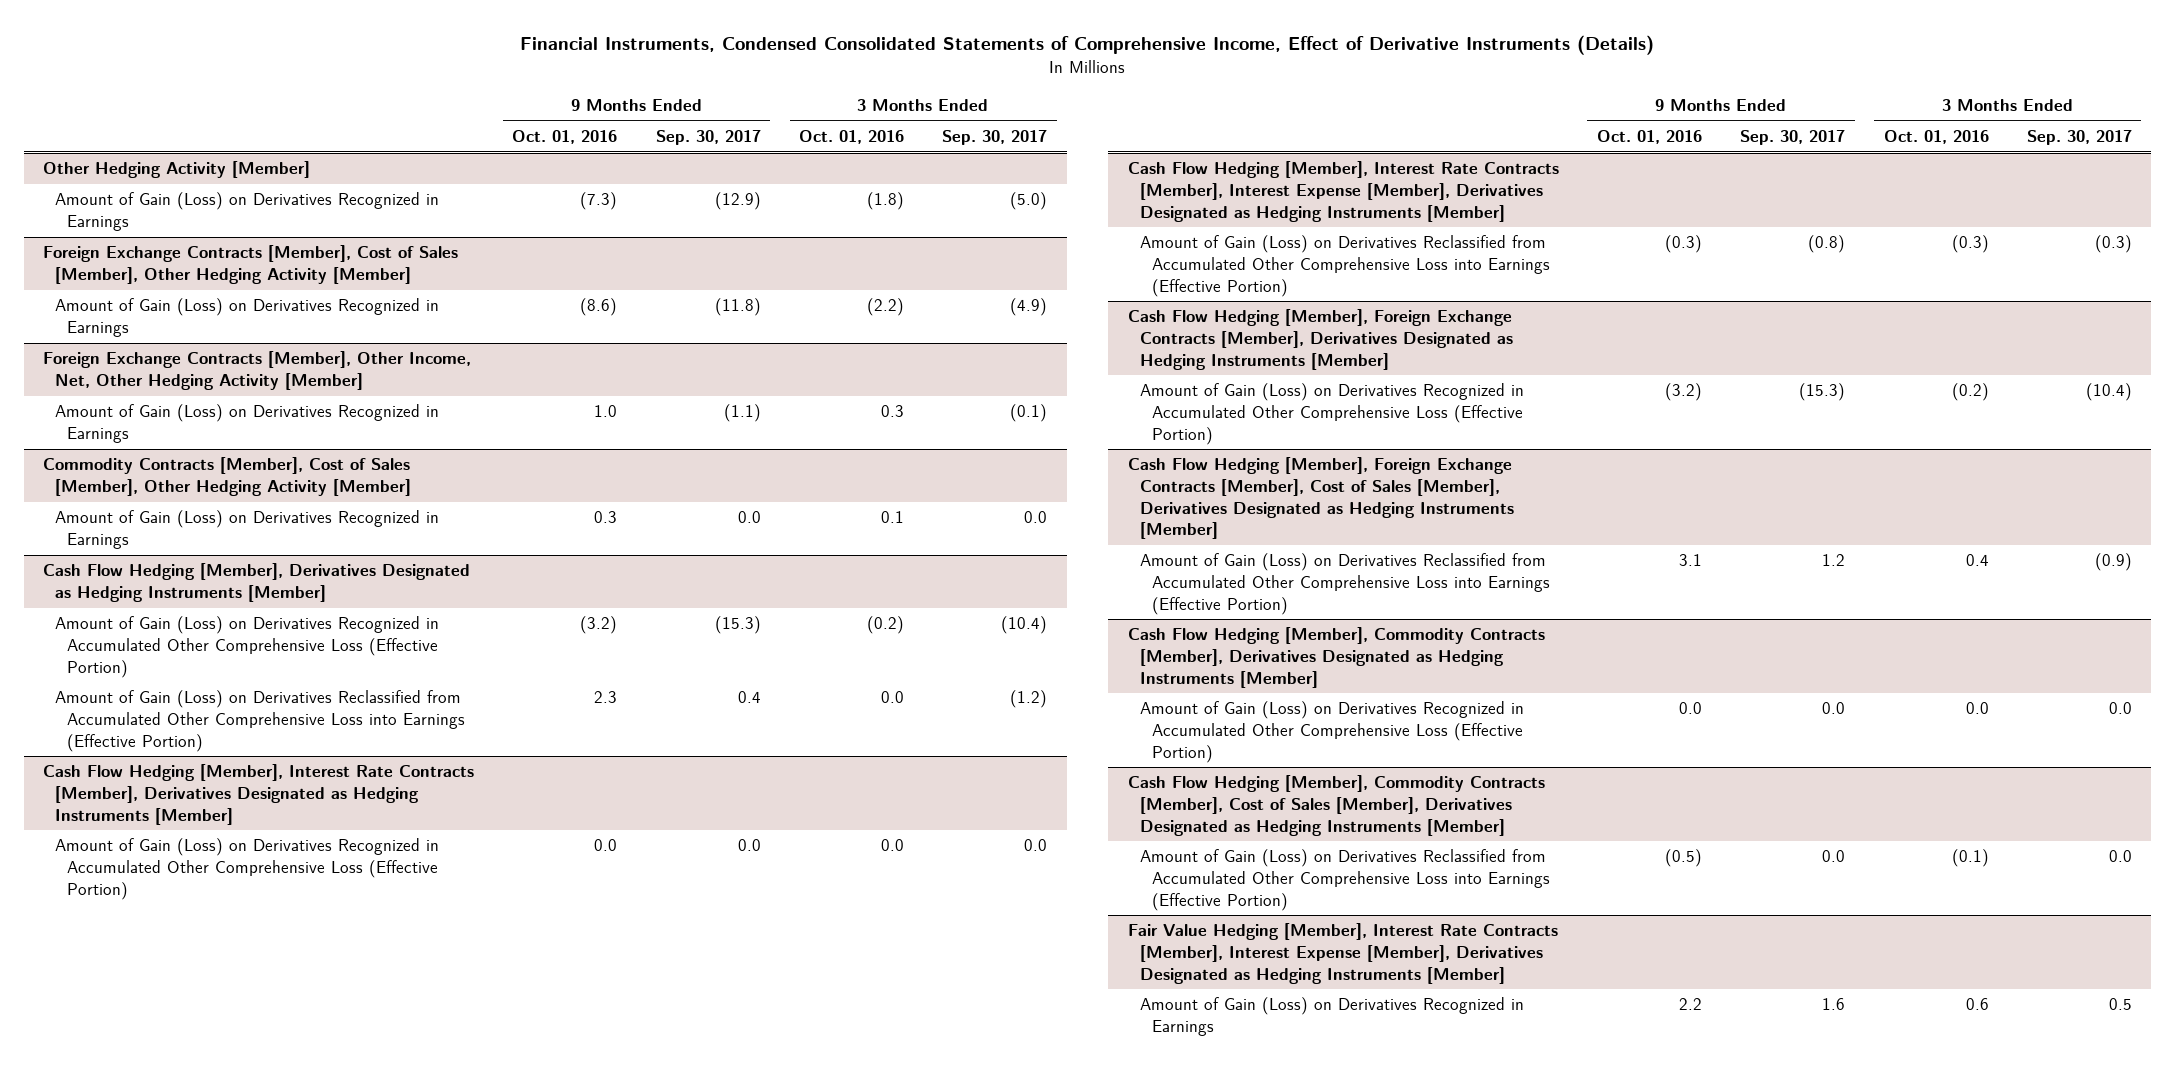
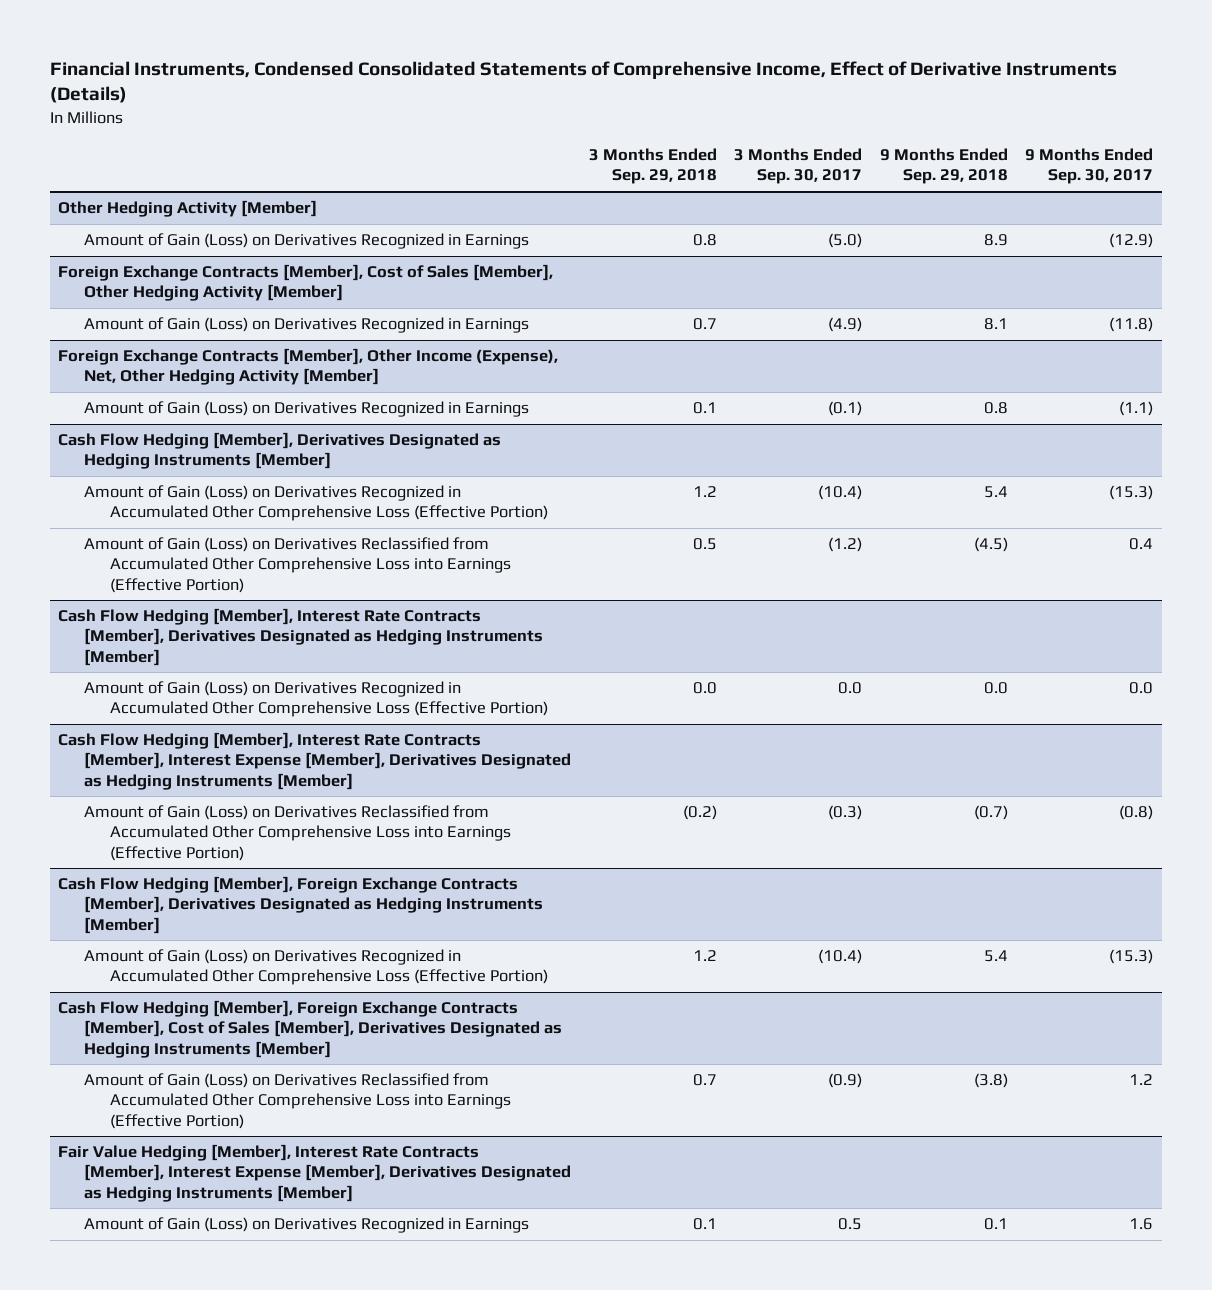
- | 9 Months Ended Oct. 01, 2016 | 9 Months Ended Sep. 30, 2017 | 3 Months Ended Oct. 01, 2016 | 3 Months Ended Sep. 30, 2017
+ | 3 Months Ended Sep. 29, 2018 | 3 Months Ended Sep. 30, 2017 | 9 Months Ended Sep. 29, 2018 | 9 Months Ended Sep. 30, 2017
- Foreign Exchange Contracts [Member], Other Income, Net, Other Hedging Activity [Member]
+ Foreign Exchange Contracts [Member], Other Income (Expense), Net, Other Hedging Activity [Member]
- Commodity Contracts [Member], Cost of Sales [Member], Other Hedging Activity [Member]
- Amount of Gain (Loss) on Derivatives Recognized in Earnings | 0.3 | 0.0 | 0.1 | 0.0
- Cash Flow Hedging [Member], Commodity Contracts [Member], Derivatives Designated as Hedging Instruments [Member]
- Amount of Gain (Loss) on Derivatives Recognized in Accumulated Other Comprehensive Loss (Effective Portion) | 0.0 | 0.0 | 0.0 | 0.0
- Cash Flow Hedging [Member], Commodity Contracts [Member], Cost of Sales [Member], Derivatives Designated as Hedging Instruments [Member]
- Amount of Gain (Loss) on Derivatives Reclassified from Accumulated Other Comprehensive Loss into Earnings (Effective Portion) | (0.5) | 0.0 | (0.1) | 0.0

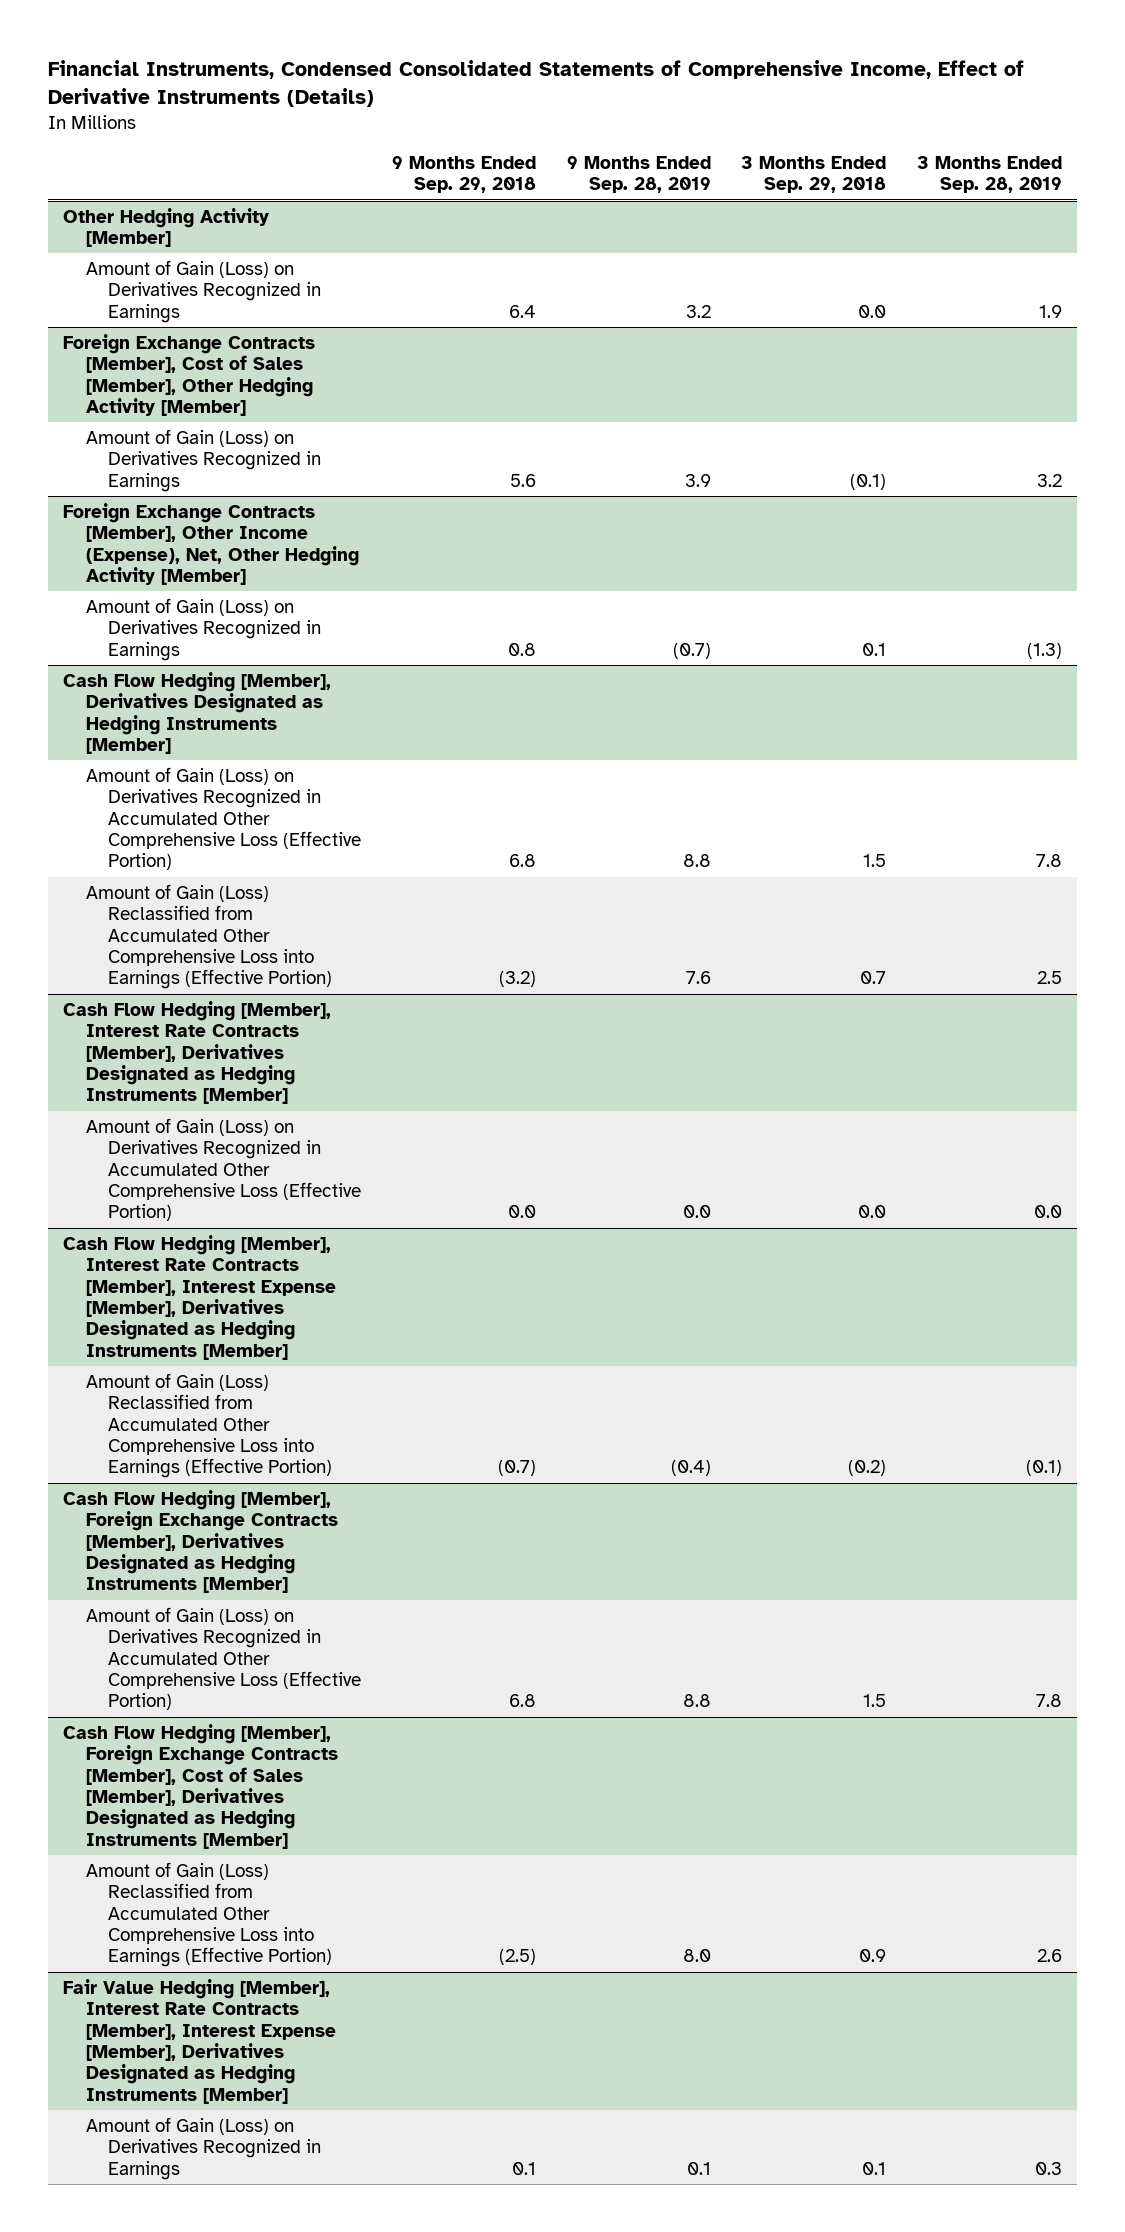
- | 3 Months Ended Sep. 29, 2018 | 3 Months Ended Sep. 30, 2017 | 9 Months Ended Sep. 29, 2018 | 9 Months Ended Sep. 30, 2017
+ | 9 Months Ended Sep. 29, 2018 | 9 Months Ended Sep. 28, 2019 | 3 Months Ended Sep. 29, 2018 | 3 Months Ended Sep. 28, 2019
@ Other Hedging Activity [Member]
- Amount of Gain (Loss) on Derivatives Recognized in Earnings | 0.8 | (5.0) | 8.9 | (12.9)
+ Amount of Gain (Loss) on Derivatives Recognized in Earnings | 6.4 | 3.2 | 0.0 | 1.9
@ Foreign Exchange Contracts [Member], Cost of Sales [Member], Other Hedging Activity [Member]
- Amount of Gain (Loss) on Derivatives Recognized in Earnings | 0.7 | (4.9) | 8.1 | (11.8)
+ Amount of Gain (Loss) on Derivatives Recognized in Earnings | 5.6 | 3.9 | (0.1) | 3.2
@ Cash Flow Hedging [Member], Derivatives Designated as Hedging Instruments [Member]
- Amount of Gain (Loss) on Derivatives Recognized in Accumulated Other Comprehensive Loss (Effective Portion) | 1.2 | (10.4) | 5.4 | (15.3)
- Amount of Gain (Loss) on Derivatives Reclassified from Accumulated Other Comprehensive Loss into Earnings (Effective Portion) | 0.5 | (1.2) | (4.5) | 0.4
+ Amount of Gain (Loss) on Derivatives Recognized in Accumulated Other Comprehensive Loss (Effective Portion) | 6.8 | 8.8 | 1.5 | 7.8
+ Amount of Gain (Loss) Reclassified from Accumulated Other Comprehensive Loss into Earnings (Effective Portion) | (3.2) | 7.6 | 0.7 | 2.5
@ Cash Flow Hedging [Member], Interest Rate Contracts [Member], Interest Expense [Member], Derivatives Designated as Hedging Instruments [Member]
- Amount of Gain (Loss) on Derivatives Reclassified from Accumulated Other Comprehensive Loss into Earnings (Effective Portion) | (0.2) | (0.3) | (0.7) | (0.8)
+ Amount of Gain (Loss) Reclassified from Accumulated Other Comprehensive Loss into Earnings (Effective Portion) | (0.7) | (0.4) | (0.2) | (0.1)
@ Cash Flow Hedging [Member], Foreign Exchange Contracts [Member], Derivatives Designated as Hedging Instruments [Member]
- Amount of Gain (Loss) on Derivatives Recognized in Accumulated Other Comprehensive Loss (Effective Portion) | 1.2 | (10.4) | 5.4 | (15.3)
+ Amount of Gain (Loss) on Derivatives Recognized in Accumulated Other Comprehensive Loss (Effective Portion) | 6.8 | 8.8 | 1.5 | 7.8
@ Cash Flow Hedging [Member], Foreign Exchange Contracts [Member], Cost of Sales [Member], Derivatives Designated as Hedging Instruments [Member]
- Amount of Gain (Loss) on Derivatives Reclassified from Accumulated Other Comprehensive Loss into Earnings (Effective Portion) | 0.7 | (0.9) | (3.8) | 1.2
+ Amount of Gain (Loss) Reclassified from Accumulated Other Comprehensive Loss into Earnings (Effective Portion) | (2.5) | 8.0 | 0.9 | 2.6

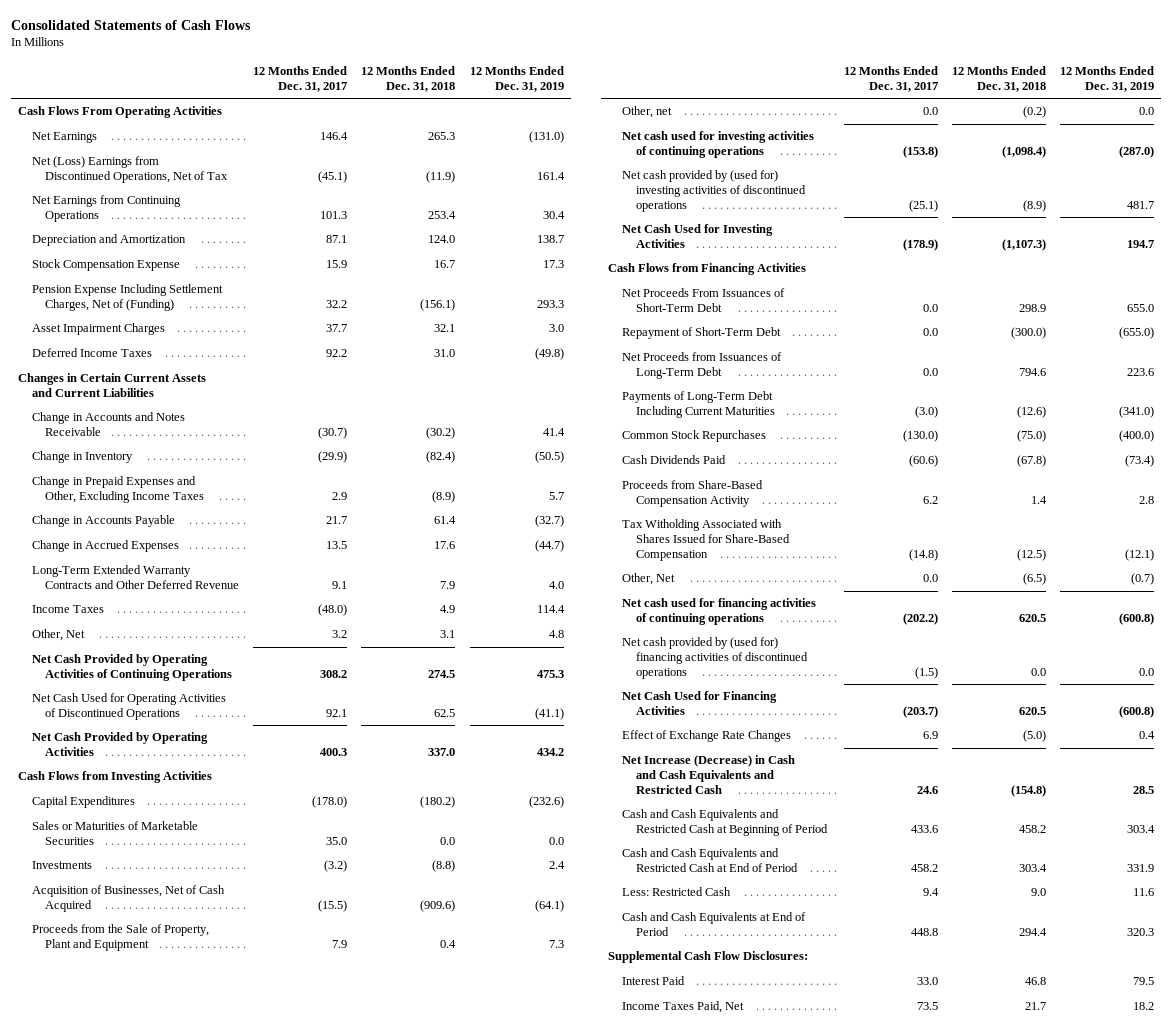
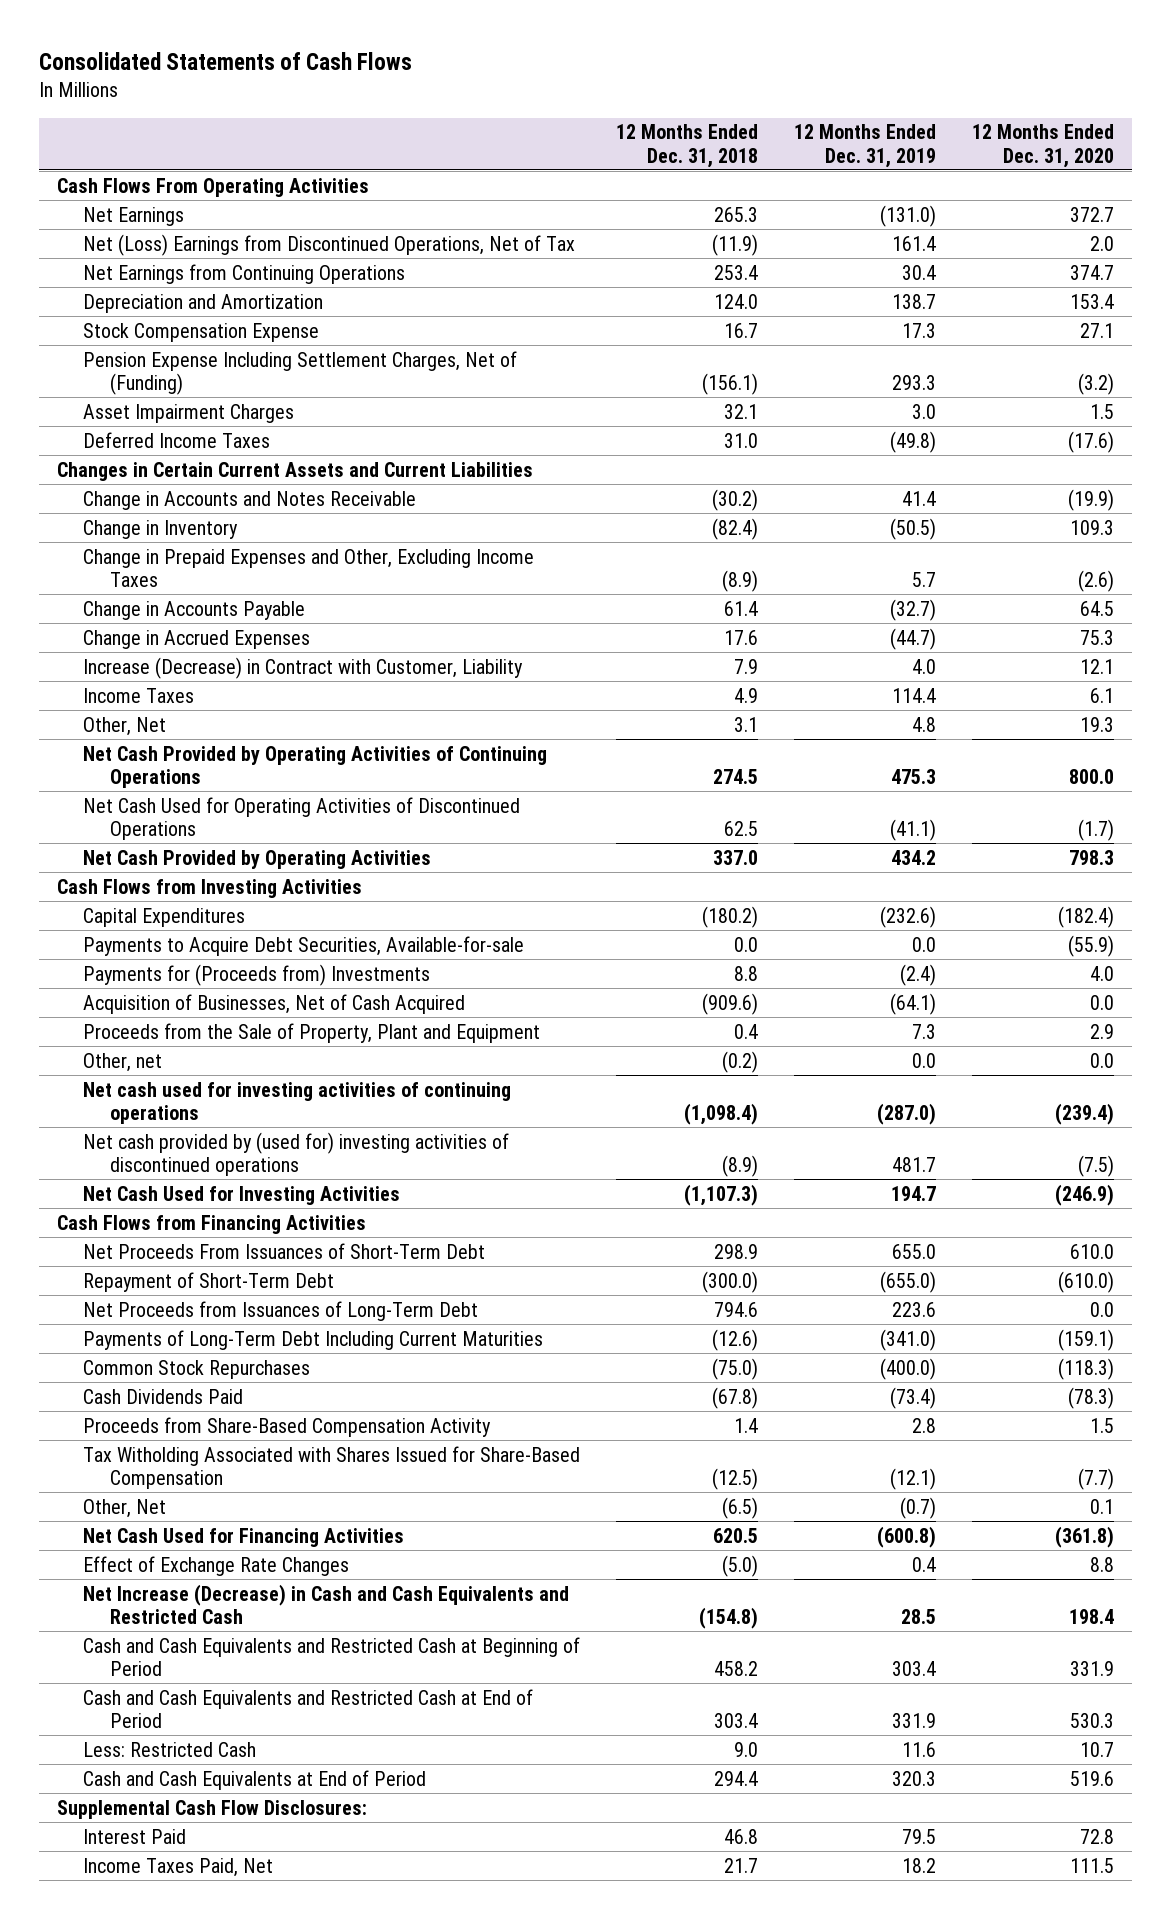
- | 12 Months Ended Dec. 31, 2017 | 12 Months Ended Dec. 31, 2018 | 12 Months Ended Dec. 31, 2019
+ | 12 Months Ended Dec. 31, 2018 | 12 Months Ended Dec. 31, 2019 | 12 Months Ended Dec. 31, 2020
- Long-Term Extended Warranty Contracts and Other Deferred Revenue | 9.1 | 7.9 | 4.0
+ Increase (Decrease) in Contract with Customer, Liability | 7.9 | 4.0 | 12.1
- Sales or Maturities of Marketable Securities | 35.0 | 0.0 | 0.0
- Investments | (3.2) | (8.8) | 2.4
+ Payments to Acquire Debt Securities, Available-for-sale | 0.0 | 0.0 | (55.9)
+ Payments for (Proceeds from) Investments | 8.8 | (2.4) | 4.0
- Net cash used for financing activities of continuing operations | (202.2) | 620.5 | (600.8)
- Net cash provided by (used for) financing activities of discontinued operations | (1.5) | 0.0 | 0.0

